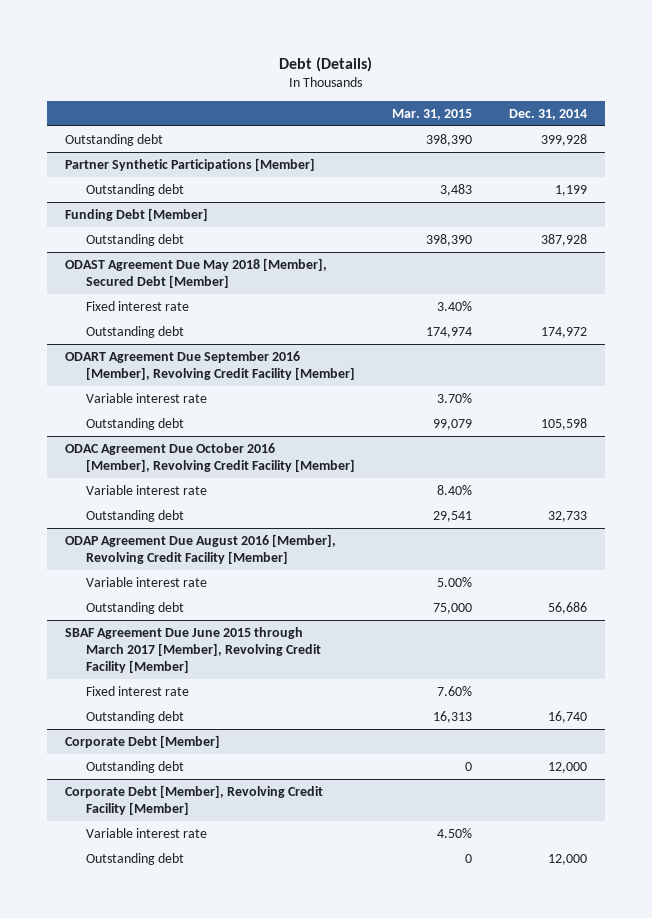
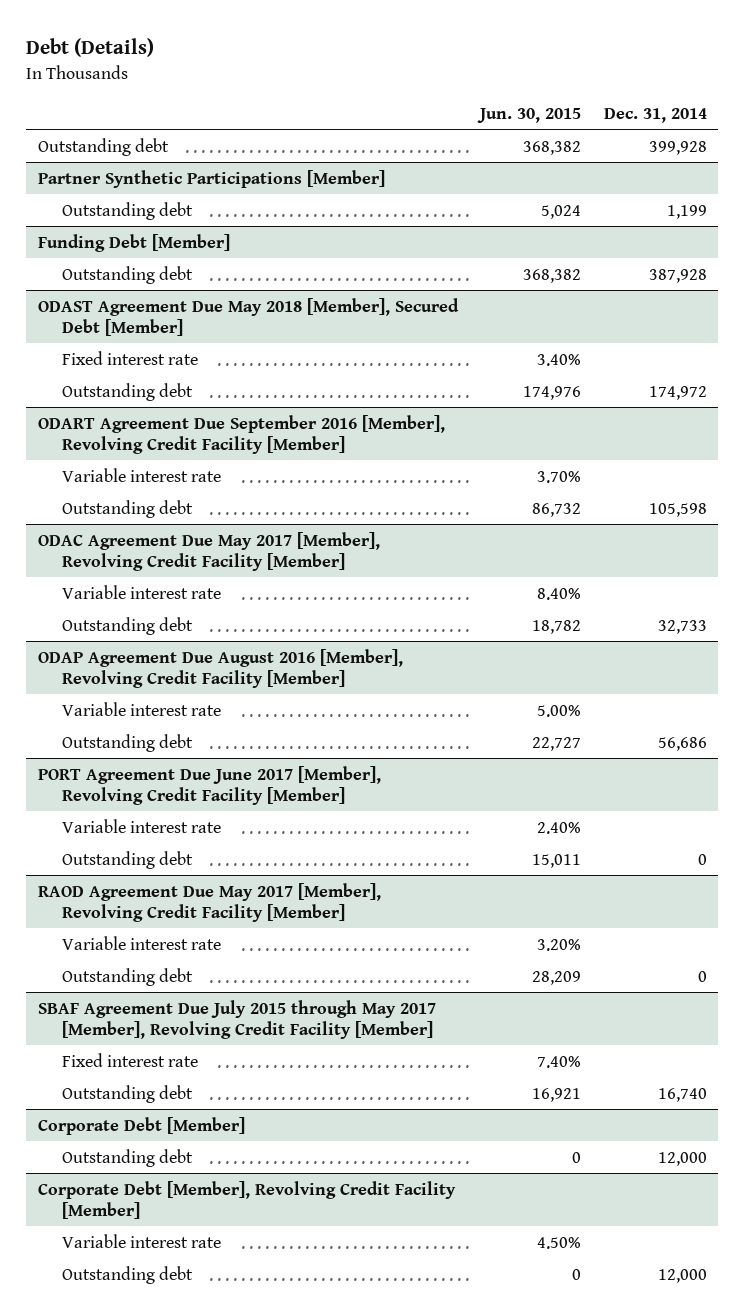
- | Mar. 31, 2015 | Dec. 31, 2014
+ | Jun. 30, 2015 | Dec. 31, 2014
- ODAC Agreement Due October 2016 [Member], Revolving Credit Facility [Member]
+ ODAC Agreement Due May 2017 [Member], Revolving Credit Facility [Member]
- SBAF Agreement Due June 2015 through March 2017 [Member], Revolving Credit Facility [Member]
+ PORT Agreement Due June 2017 [Member], Revolving Credit Facility [Member]
+ Variable interest rate | 2.40% |
+ Outstanding debt | 15,011 | 0
+ RAOD Agreement Due May 2017 [Member], Revolving Credit Facility [Member]
+ Variable interest rate | 3.20% |
+ Outstanding debt | 28,209 | 0
+ SBAF Agreement Due July 2015 through May 2017 [Member], Revolving Credit Facility [Member]

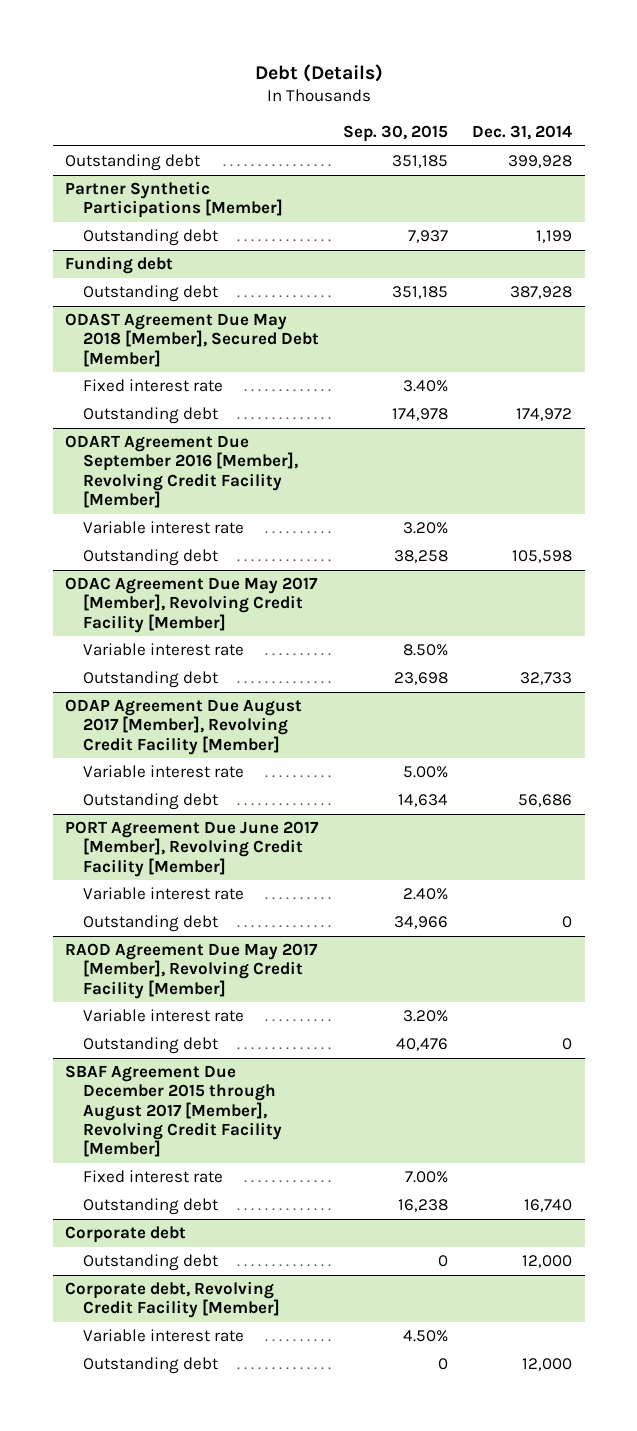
- | Jun. 30, 2015 | Dec. 31, 2014
+ | Sep. 30, 2015 | Dec. 31, 2014
- Funding Debt [Member]
+ Funding debt
- ODAP Agreement Due August 2016 [Member], Revolving Credit Facility [Member]
+ ODAP Agreement Due August 2017 [Member], Revolving Credit Facility [Member]
- SBAF Agreement Due July 2015 through May 2017 [Member], Revolving Credit Facility [Member]
+ SBAF Agreement Due December 2015 through August 2017 [Member], Revolving Credit Facility [Member]
- Corporate Debt [Member]
+ Corporate debt
- Corporate Debt [Member], Revolving Credit Facility [Member]
+ Corporate debt, Revolving Credit Facility [Member]

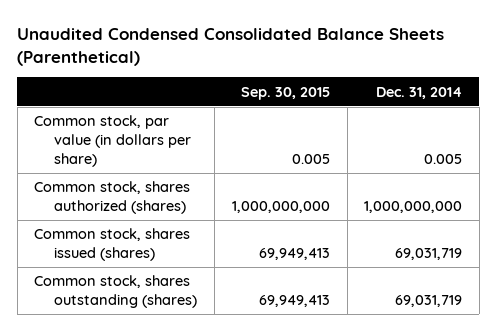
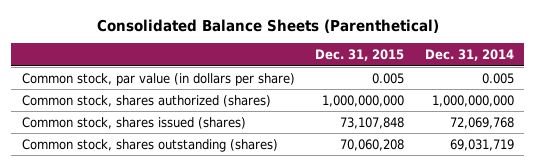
- Unaudited Condensed Consolidated Balance Sheets (Parenthetical)
+ Consolidated Balance Sheets (Parenthetical)
- | Sep. 30, 2015 | Dec. 31, 2014
+ | Dec. 31, 2015 | Dec. 31, 2014
- Common stock, shares issued (shares) | 69,949,413 | 69,031,719
+ Common stock, shares issued (shares) | 73,107,848 | 72,069,768

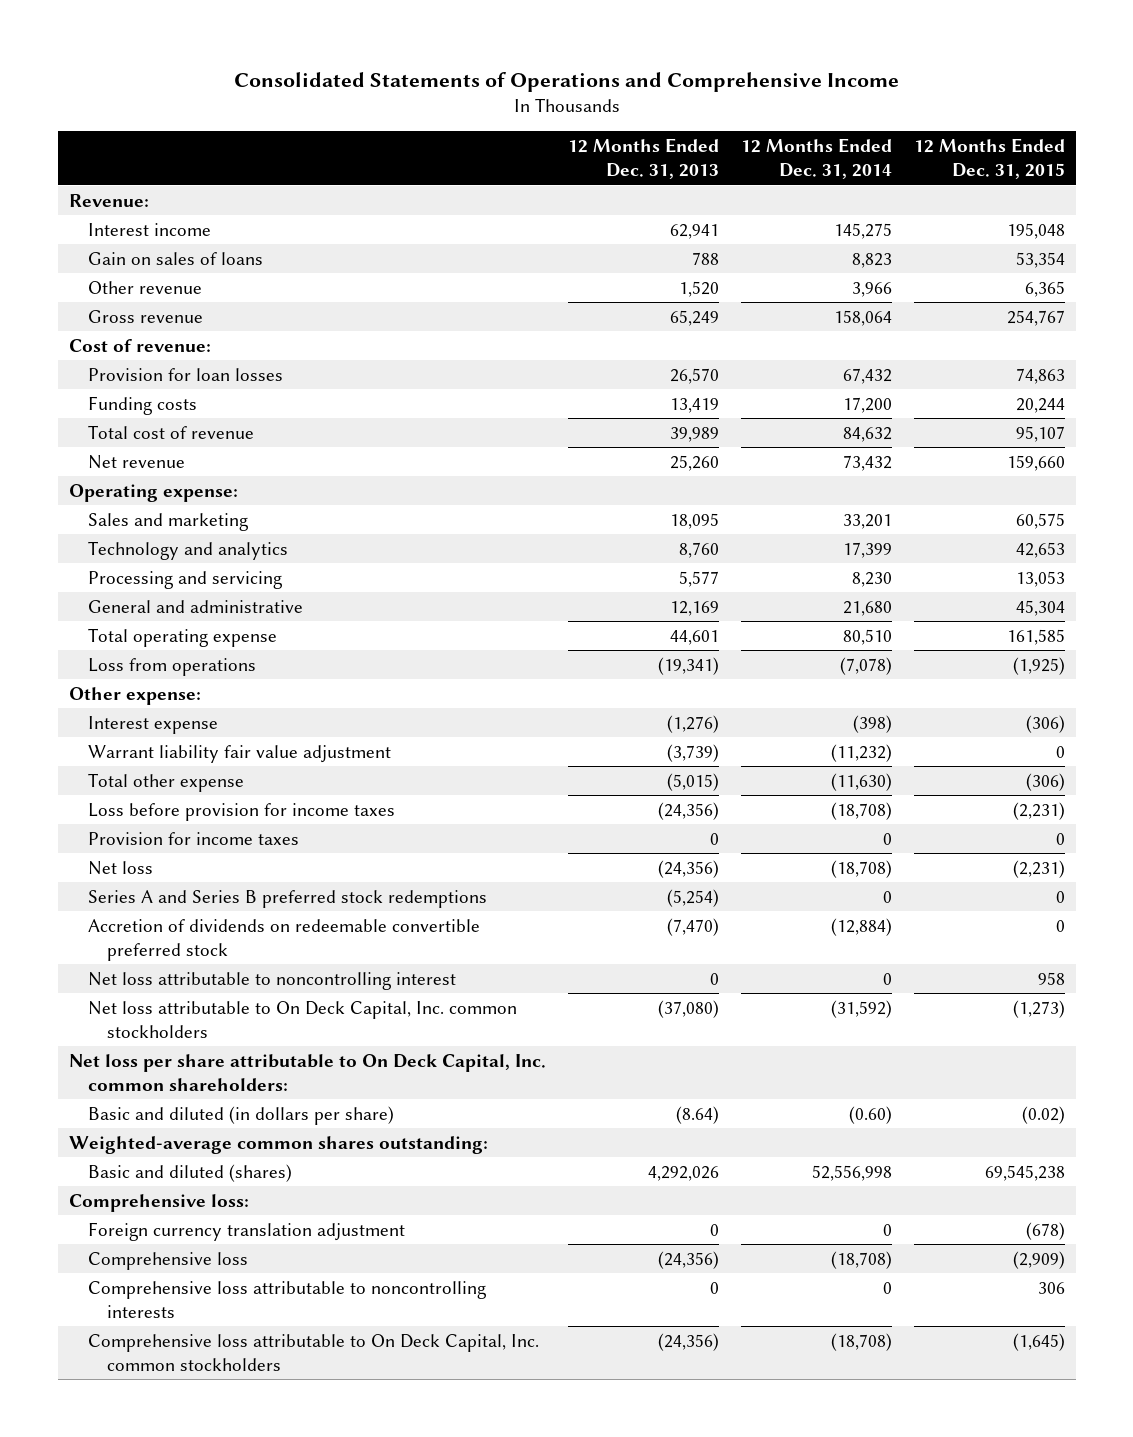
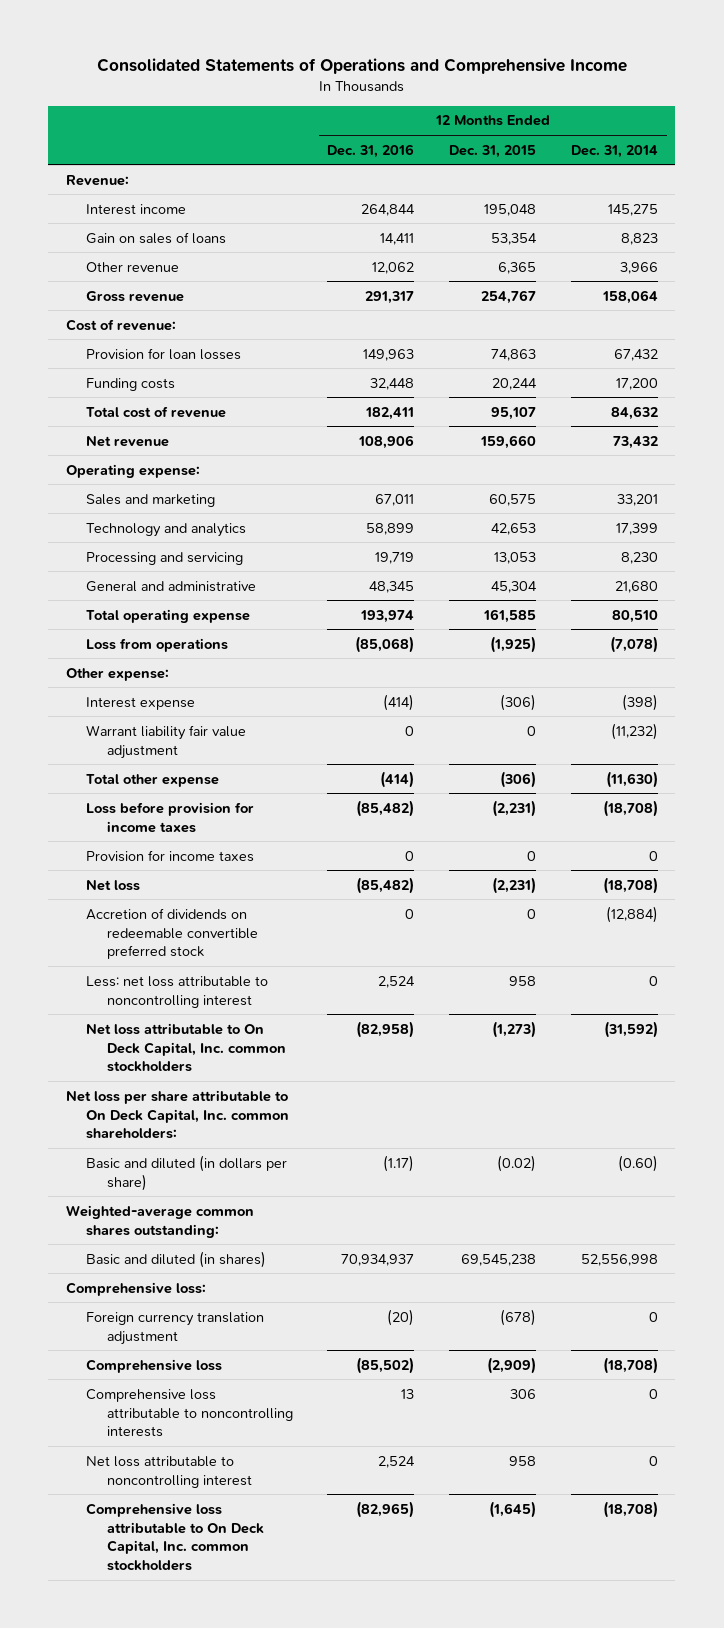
- | 12 Months Ended Dec. 31, 2013 | 12 Months Ended Dec. 31, 2014 | 12 Months Ended Dec. 31, 2015
+ | 12 Months Ended Dec. 31, 2016 | 12 Months Ended Dec. 31, 2015 | 12 Months Ended Dec. 31, 2014
- Series A and Series B preferred stock redemptions | (5,254) | 0 | 0
+ Less: net loss attributable to noncontrolling interest | 2,524 | 958 | 0
- Basic and diluted (shares) | 4,292,026 | 52,556,998 | 69,545,238
+ Basic and diluted (in shares) | 70,934,937 | 69,545,238 | 52,556,998
moved down: Net loss attributable to noncontrolling interest | 2,524 | 958 | 0

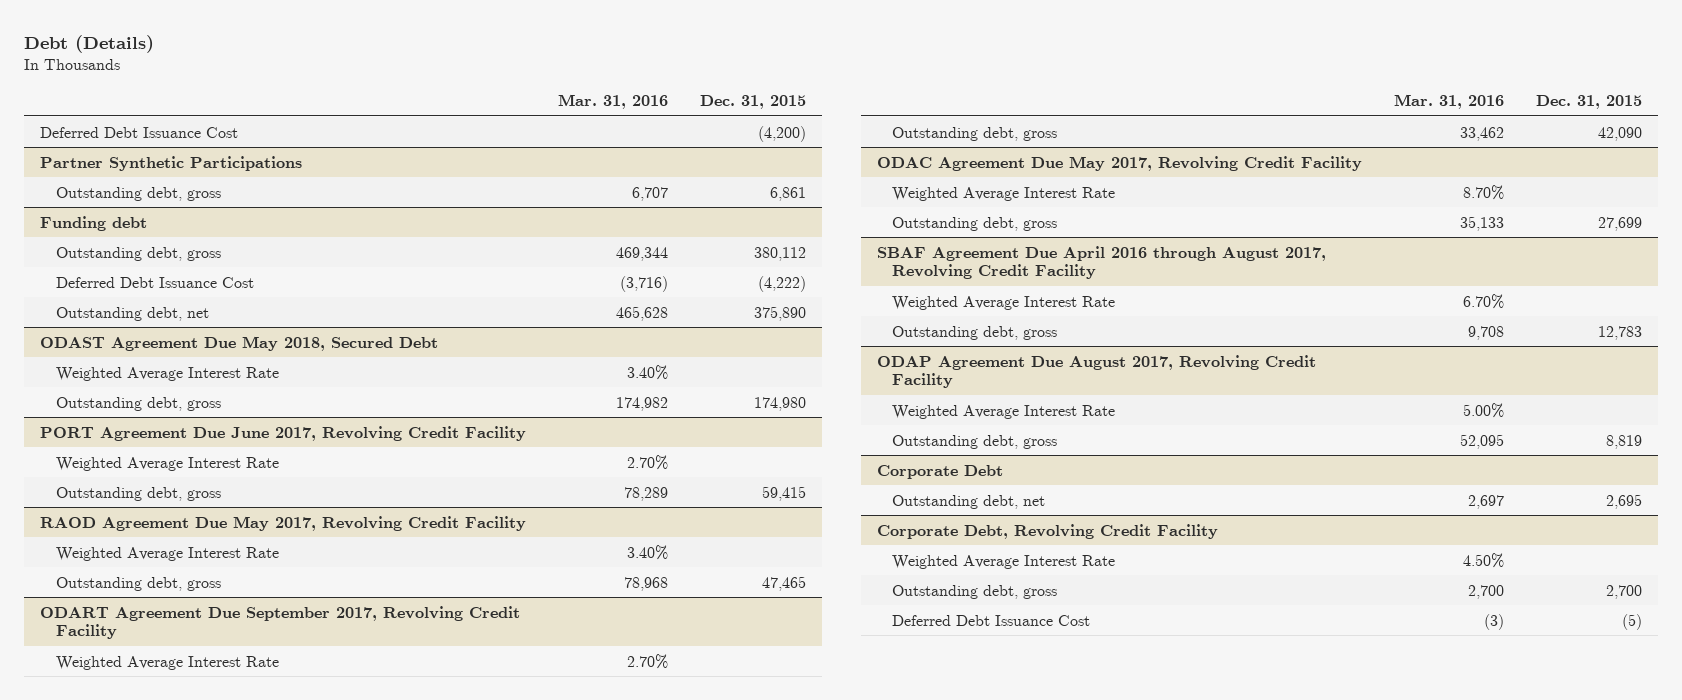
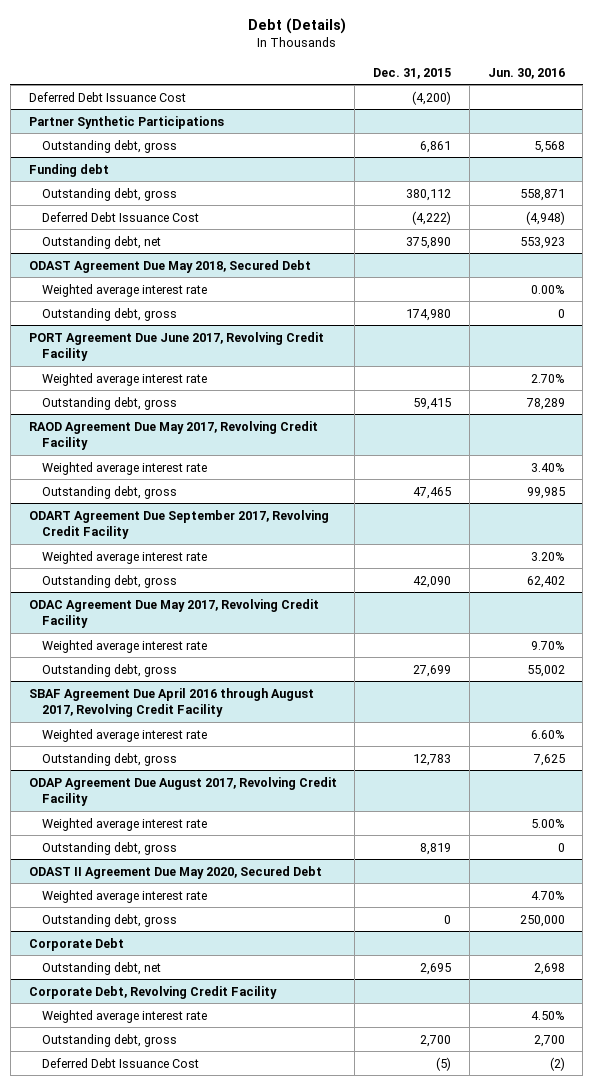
- | Mar. 31, 2016 | Dec. 31, 2015
+ | Dec. 31, 2015 | Jun. 30, 2016
@ ODAST Agreement Due May 2018, Secured Debt
- Weighted Average Interest Rate | 3.40% |
+ Weighted average interest rate | | 0.00%
@ PORT Agreement Due June 2017, Revolving Credit Facility
- Weighted Average Interest Rate | 2.70% |
+ Weighted average interest rate | | 2.70%
@ RAOD Agreement Due May 2017, Revolving Credit Facility
- Weighted Average Interest Rate | 3.40% |
+ Weighted average interest rate | | 3.40%
@ ODART Agreement Due September 2017, Revolving Credit Facility
- Weighted Average Interest Rate | 2.70% |
+ Weighted average interest rate | | 3.20%
@ ODAC Agreement Due May 2017, Revolving Credit Facility
- Weighted Average Interest Rate | 8.70% |
+ Weighted average interest rate | | 9.70%
@ SBAF Agreement Due April 2016 through August 2017, Revolving Credit Facility
- Weighted Average Interest Rate | 6.70% |
+ Weighted average interest rate | | 6.60%
@ ODAP Agreement Due August 2017, Revolving Credit Facility
- Weighted Average Interest Rate | 5.00% |
+ Weighted average interest rate | | 5.00%
+ ODAST II Agreement Due May 2020, Secured Debt
+ Weighted average interest rate | | 4.70%
+ Outstanding debt, gross | 0 | 250,000
@ Corporate Debt, Revolving Credit Facility
- Weighted Average Interest Rate | 4.50% |
+ Weighted average interest rate | | 4.50%

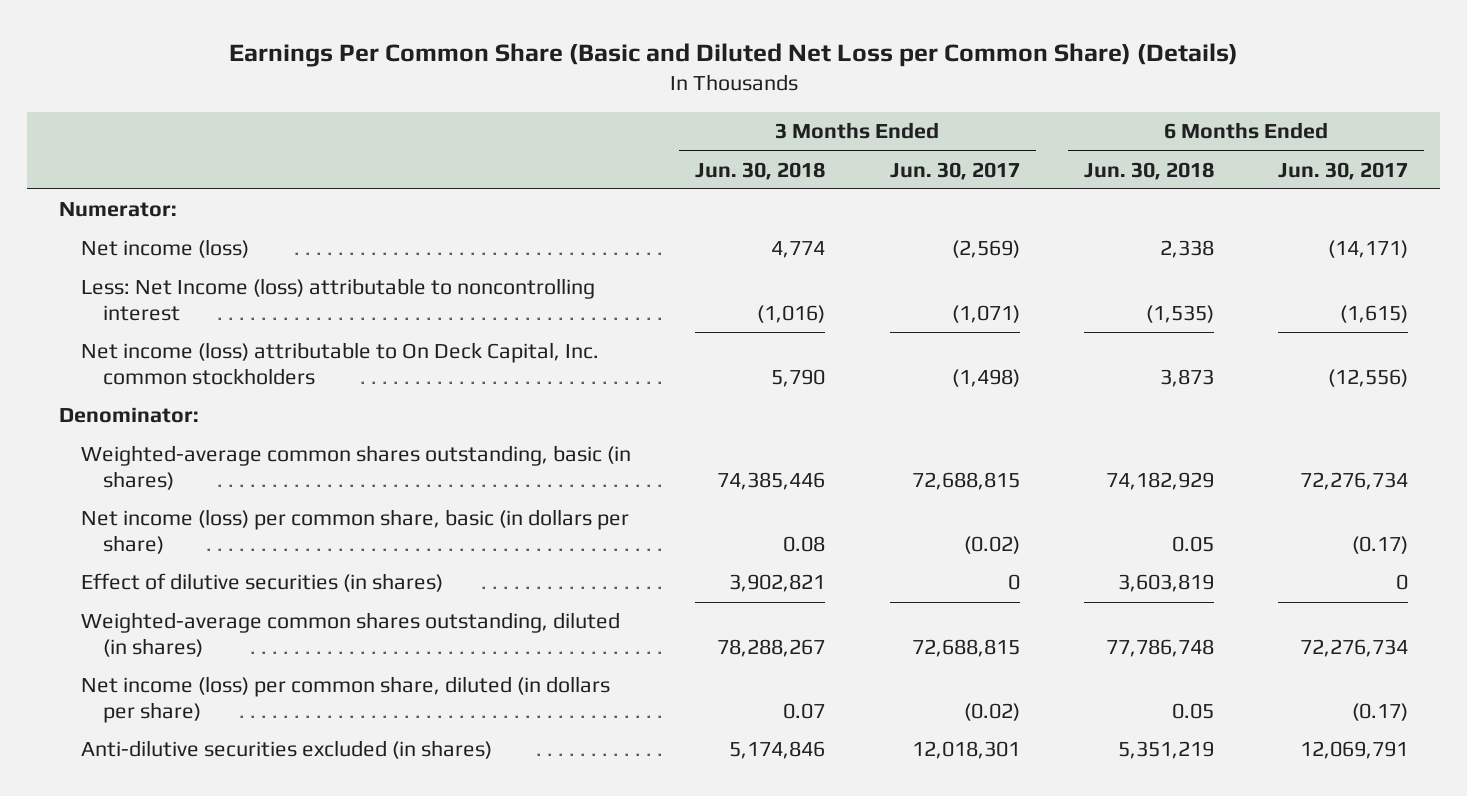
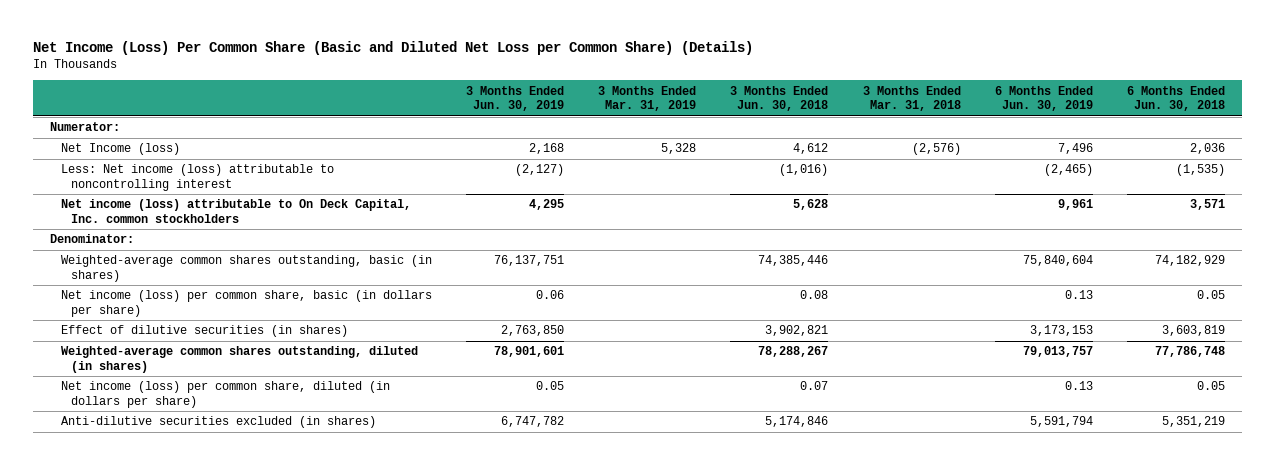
- Earnings Per Common Share (Basic and Diluted Net Loss per Common Share) (Details)
+ Net Income (Loss) Per Common Share (Basic and Diluted Net Loss per Common Share) (Details)
- | 3 Months Ended Jun. 30, 2018 | 3 Months Ended Jun. 30, 2017 | 6 Months Ended Jun. 30, 2018 | 6 Months Ended Jun. 30, 2017
+ | 3 Months Ended Jun. 30, 2019 | 3 Months Ended Mar. 31, 2019 | 3 Months Ended Jun. 30, 2018 | 3 Months Ended Mar. 31, 2018 | 6 Months Ended Jun. 30, 2019 | 6 Months Ended Jun. 30, 2018
- Net income (loss) | 4,774 | (2,569) | 2,338 | (14,171)
- Less: Net Income (loss) attributable to noncontrolling interest | (1,016) | (1,071) | (1,535) | (1,615)
- Net income (loss) attributable to On Deck Capital, Inc. common stockholders | 5,790 | (1,498) | 3,873 | (12,556)
+ Net Income (loss) | 2,168 | 5,328 | 4,612 | (2,576) | 7,496 | 2,036
+ Less: Net income (loss) attributable to noncontrolling interest | (2,127) | | (1,016) | | (2,465) | (1,535)
+ Net income (loss) attributable to On Deck Capital, Inc. common stockholders | 4,295 | | 5,628 | | 9,961 | 3,571

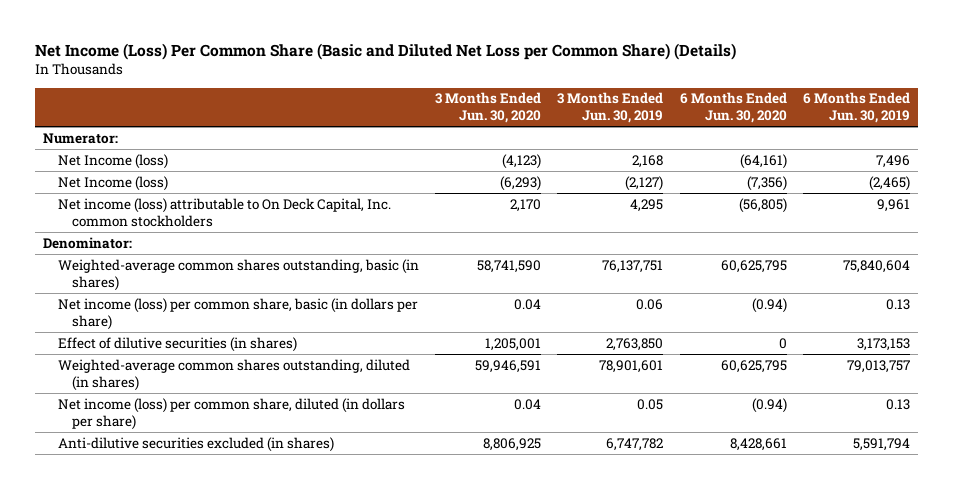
- | 3 Months Ended Jun. 30, 2019 | 3 Months Ended Mar. 31, 2019 | 3 Months Ended Jun. 30, 2018 | 3 Months Ended Mar. 31, 2018 | 6 Months Ended Jun. 30, 2019 | 6 Months Ended Jun. 30, 2018
+ | 3 Months Ended Jun. 30, 2020 | 3 Months Ended Jun. 30, 2019 | 6 Months Ended Jun. 30, 2020 | 6 Months Ended Jun. 30, 2019
- Less: Net income (loss) attributable to noncontrolling interest | (2,127) | | (1,016) | | (2,465) | (1,535)
+ Net Income (loss) | (6,293) | (2,127) | (7,356) | (2,465)

